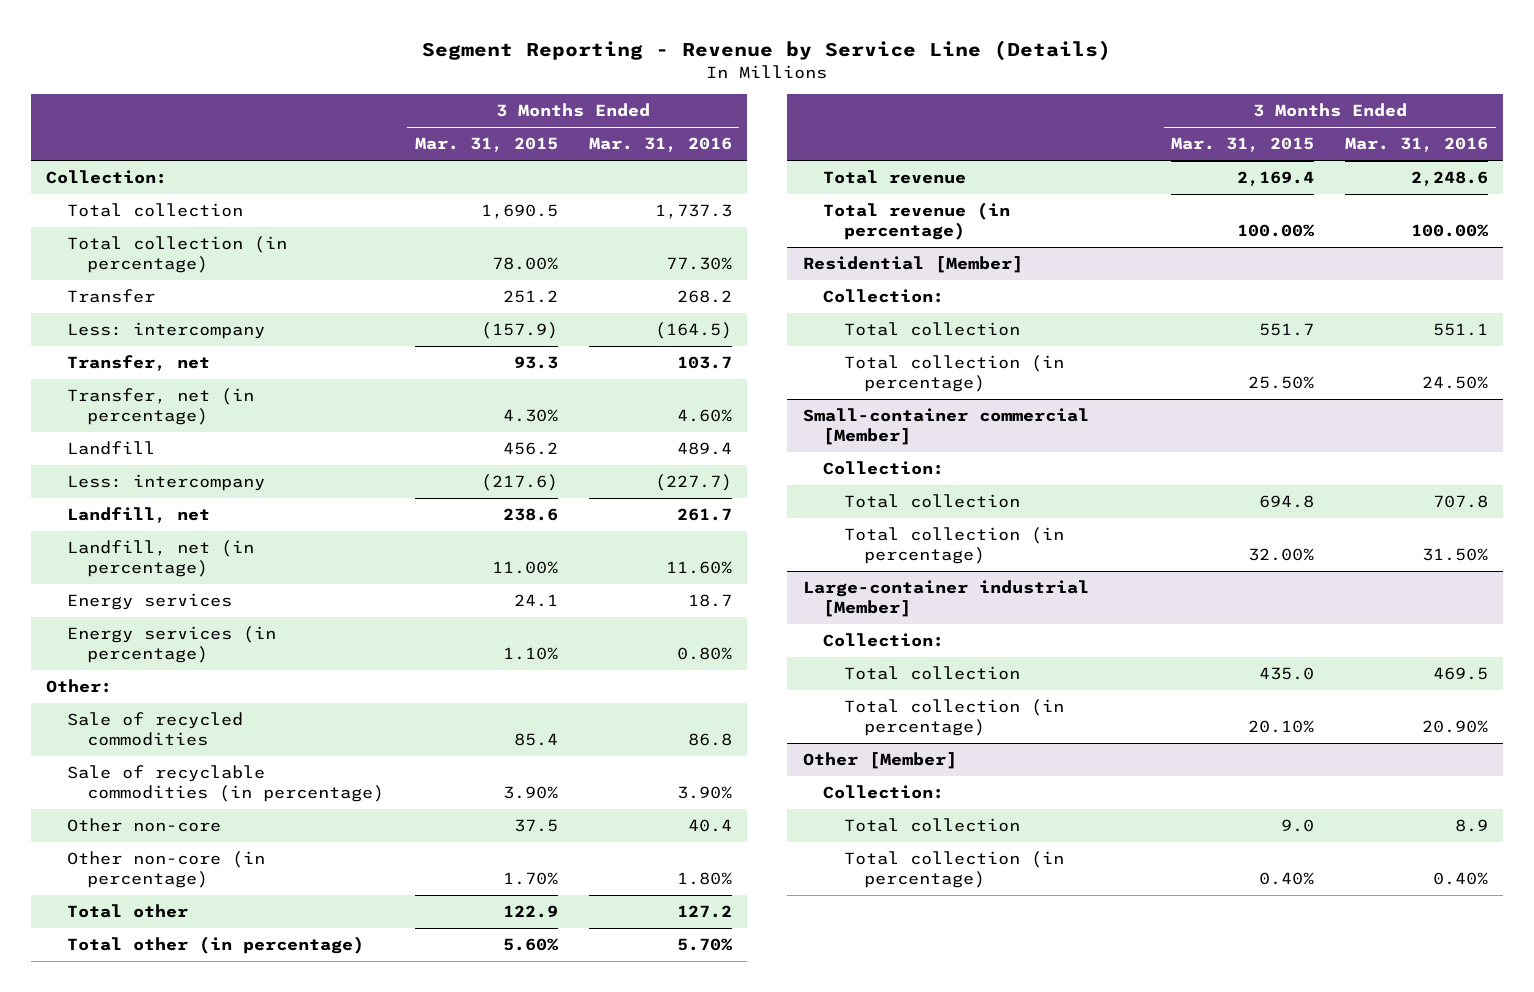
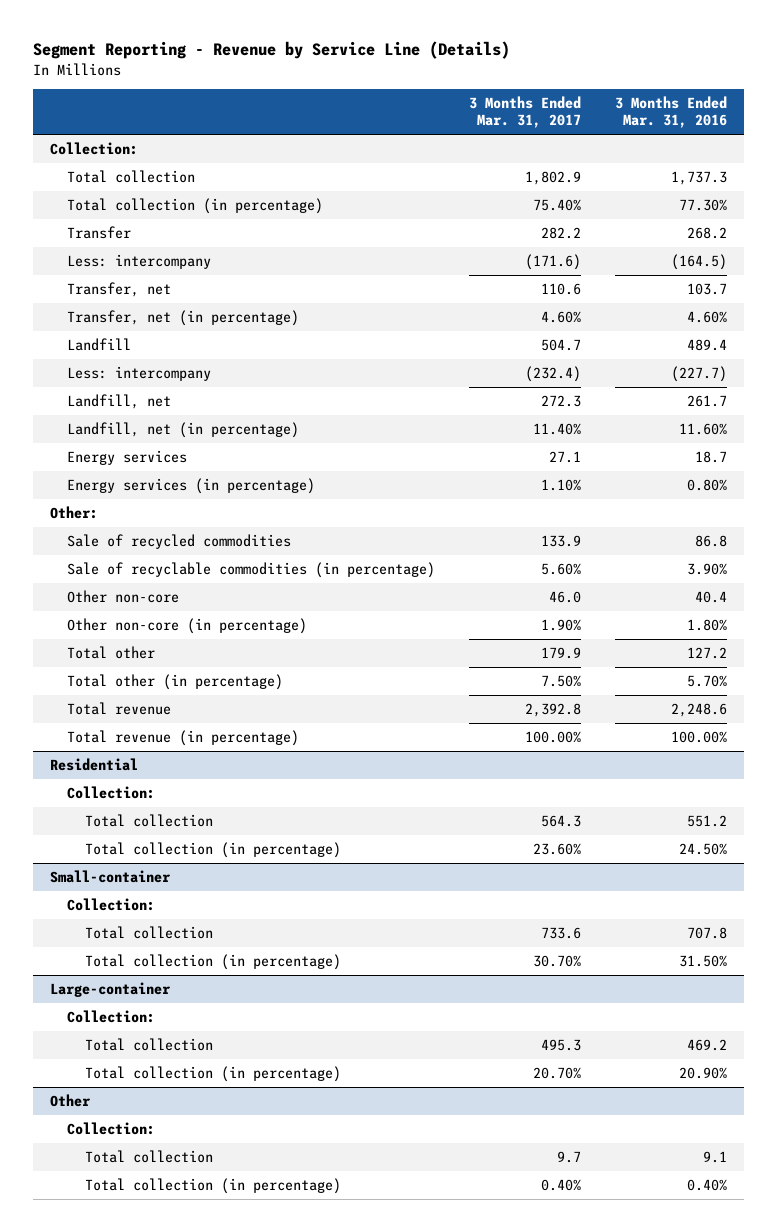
- | 3 Months Ended Mar. 31, 2015 | 3 Months Ended Mar. 31, 2016
+ | 3 Months Ended Mar. 31, 2017 | 3 Months Ended Mar. 31, 2016
- Residential [Member]
+ Residential
- Total collection | 551.7 | 551.1
+ Total collection | 564.3 | 551.2
- Small-container commercial [Member]
+ Small-container
- Large-container industrial [Member]
+ Large-container
- Total collection | 435.0 | 469.5
+ Total collection | 495.3 | 469.2
- Other [Member]
+ Other
- Total collection | 9.0 | 8.9
+ Total collection | 9.7 | 9.1

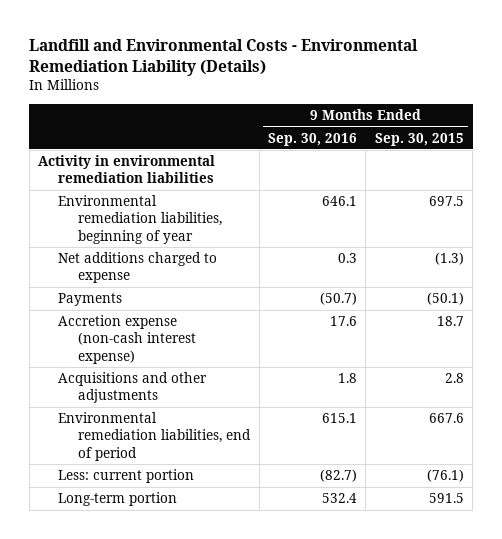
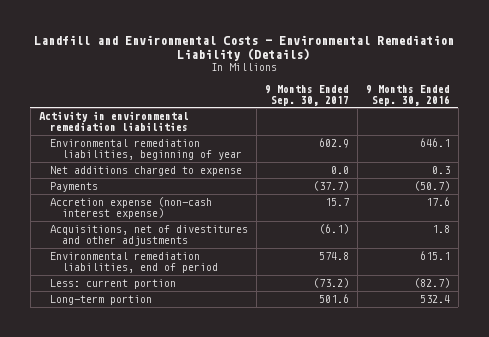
- | 9 Months Ended Sep. 30, 2016 | 9 Months Ended Sep. 30, 2015
+ | 9 Months Ended Sep. 30, 2017 | 9 Months Ended Sep. 30, 2016
- Acquisitions and other adjustments | 1.8 | 2.8
+ Acquisitions, net of divestitures and other adjustments | (6.1) | 1.8

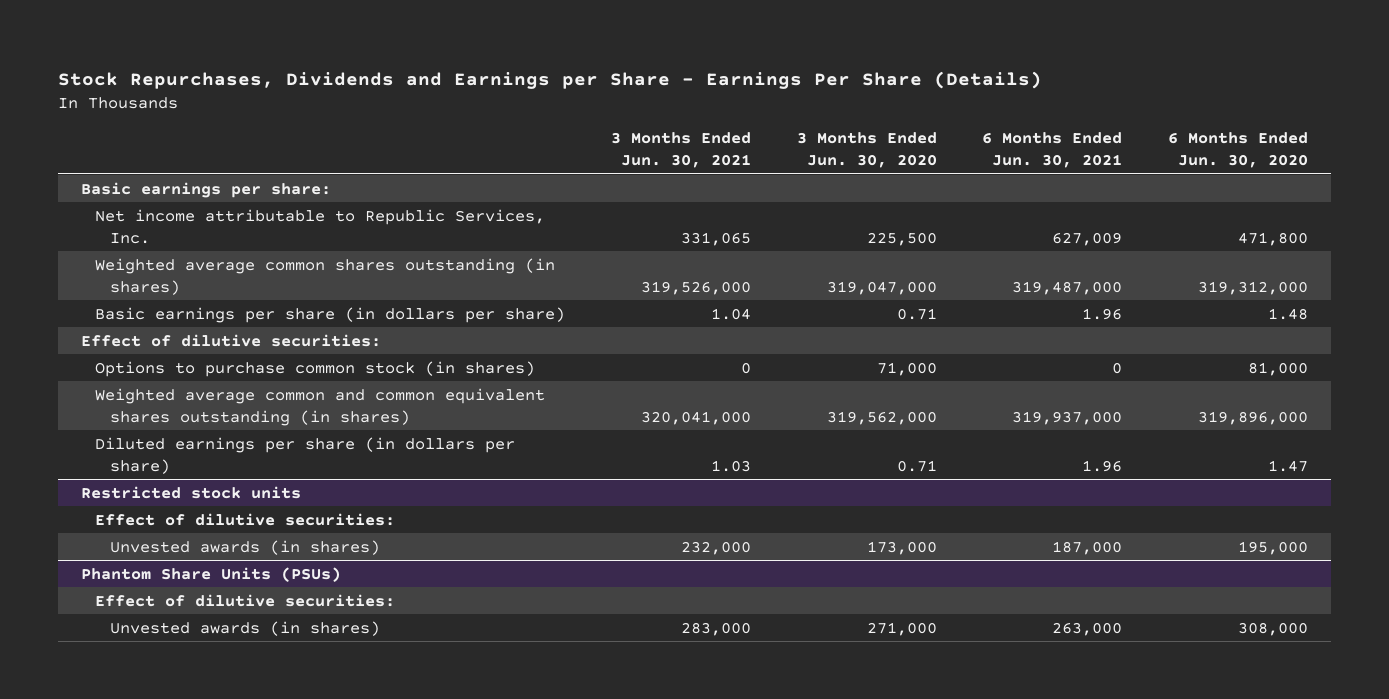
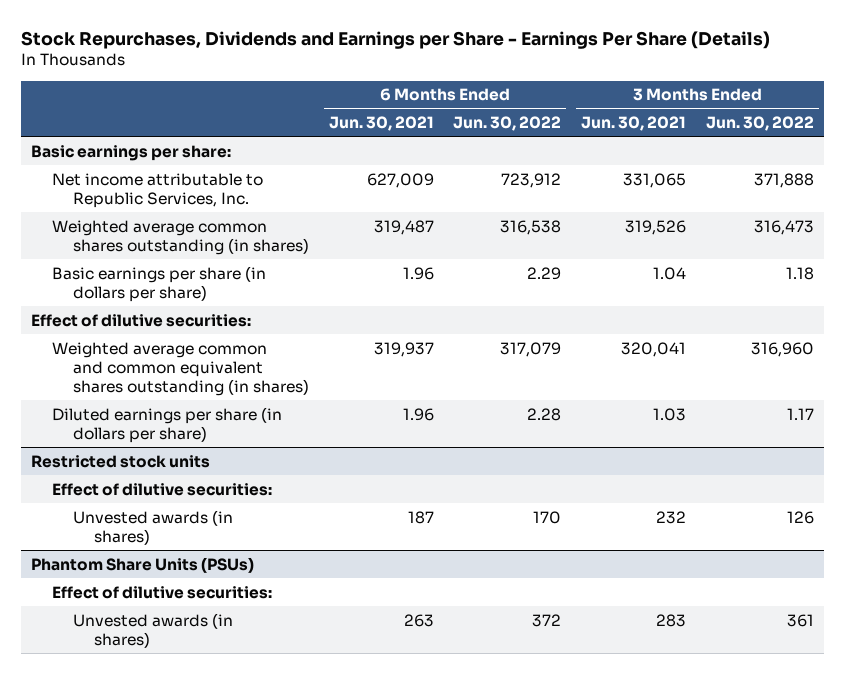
- | 3 Months Ended Jun. 30, 2021 | 3 Months Ended Jun. 30, 2020 | 6 Months Ended Jun. 30, 2021 | 6 Months Ended Jun. 30, 2020
+ | 6 Months Ended Jun. 30, 2021 | 6 Months Ended Jun. 30, 2022 | 3 Months Ended Jun. 30, 2021 | 3 Months Ended Jun. 30, 2022
- Weighted average common shares outstanding (in shares) | 319,526,000 | 319,047,000 | 319,487,000 | 319,312,000
+ Weighted average common shares outstanding (in shares) | 319,487 | 316,538 | 319,526 | 316,473
- Options to purchase common stock (in shares) | 0 | 71,000 | 0 | 81,000
- Weighted average common and common equivalent shares outstanding (in shares) | 320,041,000 | 319,562,000 | 319,937,000 | 319,896,000
+ Weighted average common and common equivalent shares outstanding (in shares) | 319,937 | 317,079 | 320,041 | 316,960
@ Restricted stock units
- Unvested awards (in shares) | 232,000 | 173,000 | 187,000 | 195,000
+ Unvested awards (in shares) | 187 | 170 | 232 | 126
@ Phantom Share Units (PSUs)
- Unvested awards (in shares) | 283,000 | 271,000 | 263,000 | 308,000
+ Unvested awards (in shares) | 263 | 372 | 283 | 361

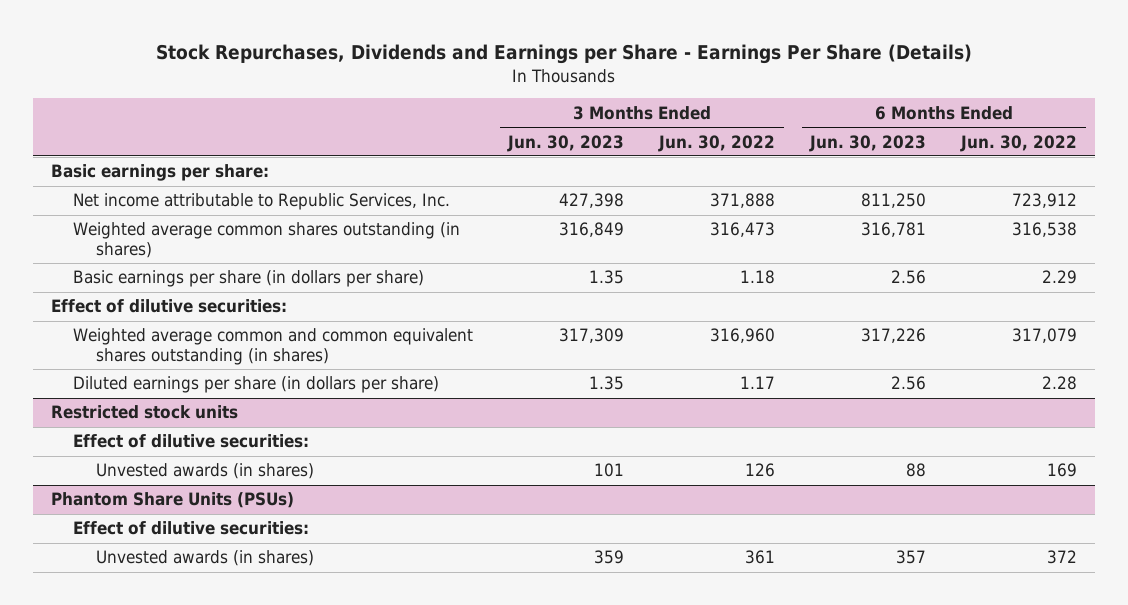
- | 6 Months Ended Jun. 30, 2021 | 6 Months Ended Jun. 30, 2022 | 3 Months Ended Jun. 30, 2021 | 3 Months Ended Jun. 30, 2022
+ | 3 Months Ended Jun. 30, 2023 | 3 Months Ended Jun. 30, 2022 | 6 Months Ended Jun. 30, 2023 | 6 Months Ended Jun. 30, 2022
@ Restricted stock units
- Unvested awards (in shares) | 187 | 170 | 232 | 126
+ Unvested awards (in shares) | 101 | 126 | 88 | 169

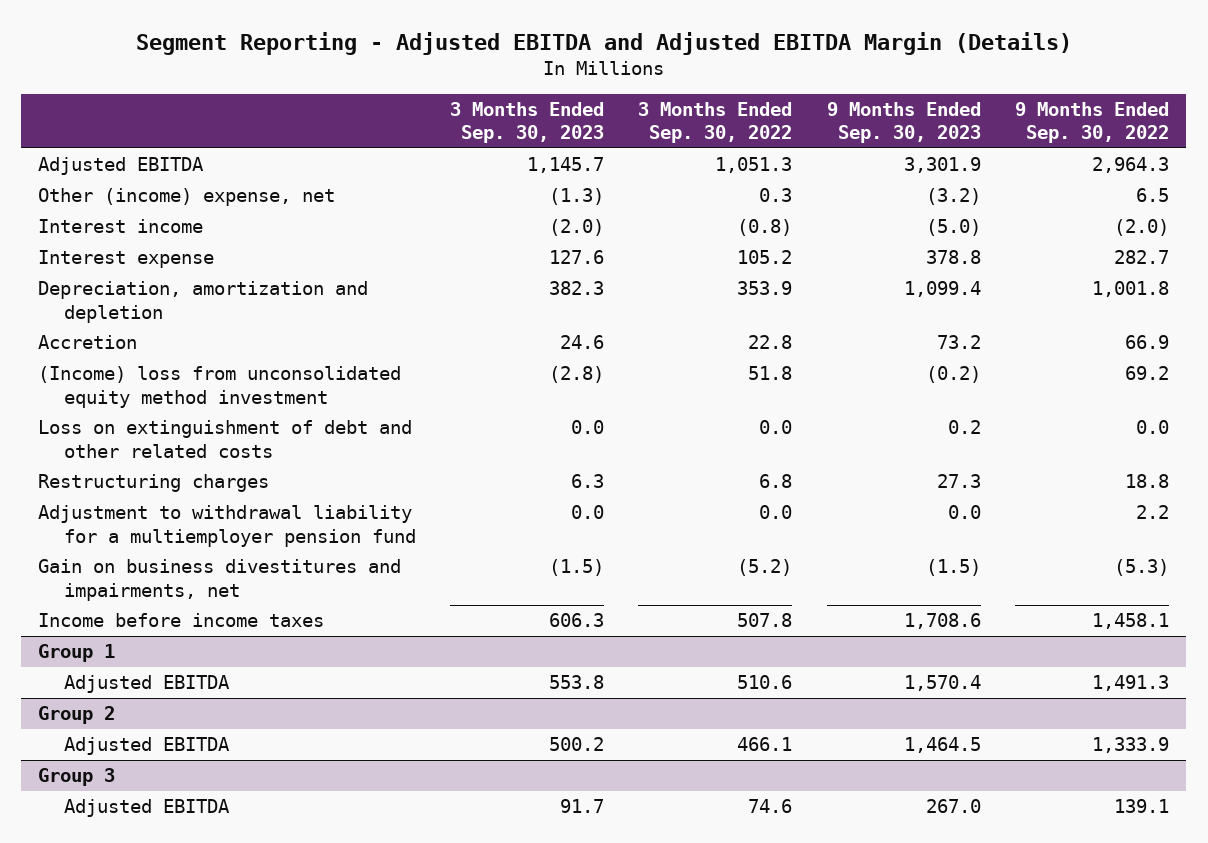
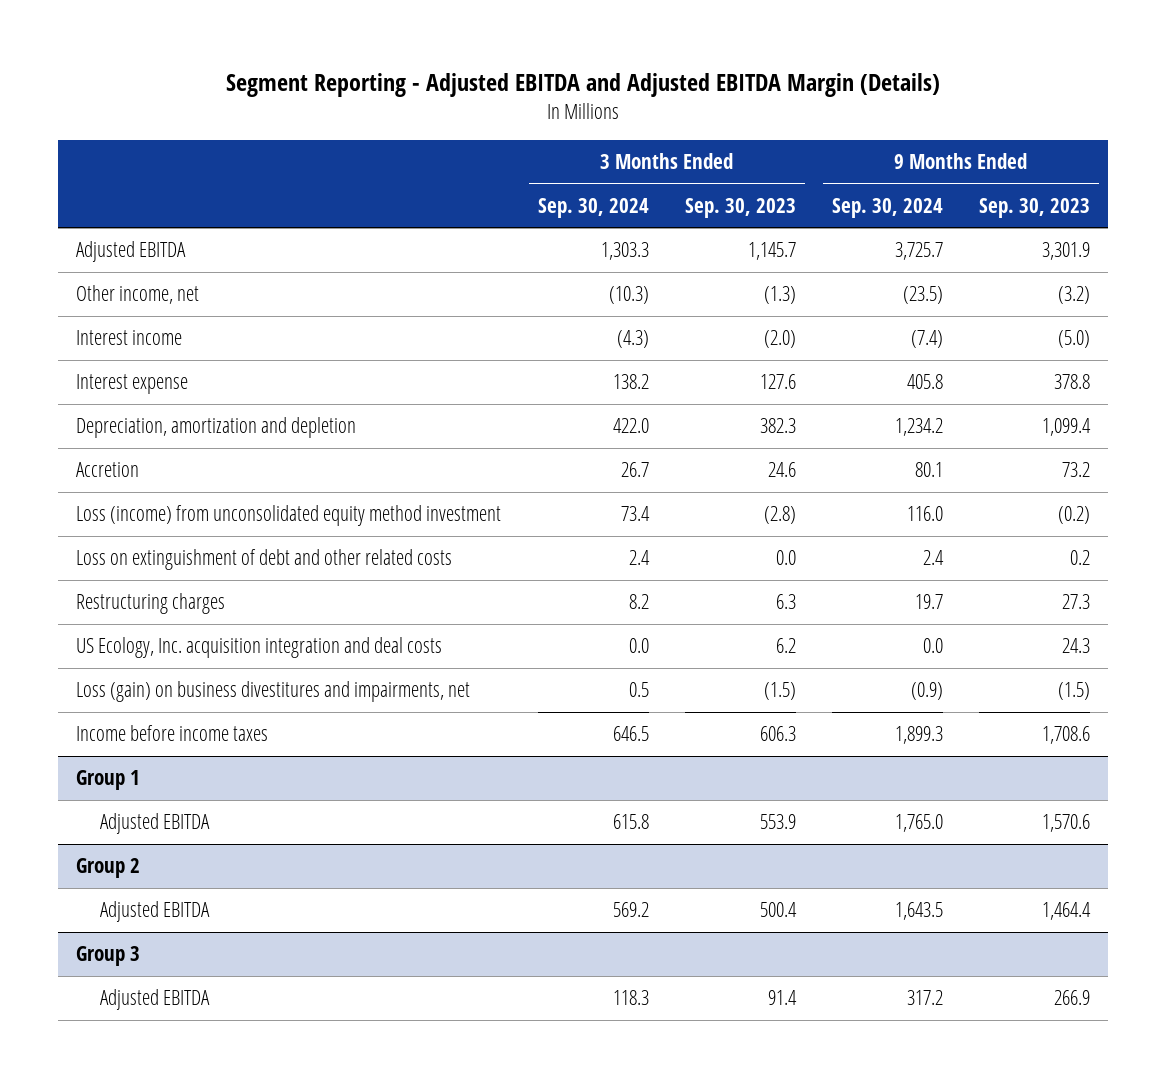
- | 3 Months Ended Sep. 30, 2023 | 3 Months Ended Sep. 30, 2022 | 9 Months Ended Sep. 30, 2023 | 9 Months Ended Sep. 30, 2022
+ | 3 Months Ended Sep. 30, 2024 | 3 Months Ended Sep. 30, 2023 | 9 Months Ended Sep. 30, 2024 | 9 Months Ended Sep. 30, 2023
- Other (income) expense, net | (1.3) | 0.3 | (3.2) | 6.5
+ Other income, net | (10.3) | (1.3) | (23.5) | (3.2)
- (Income) loss from unconsolidated equity method investment | (2.8) | 51.8 | (0.2) | 69.2
+ Loss (income) from unconsolidated equity method investment | 73.4 | (2.8) | 116.0 | (0.2)
- Adjustment to withdrawal liability for a multiemployer pension fund | 0.0 | 0.0 | 0.0 | 2.2
- Gain on business divestitures and impairments, net | (1.5) | (5.2) | (1.5) | (5.3)
+ US Ecology, Inc. acquisition integration and deal costs | 0.0 | 6.2 | 0.0 | 24.3
+ Loss (gain) on business divestitures and impairments, net | 0.5 | (1.5) | (0.9) | (1.5)
@ Group 1
- Adjusted EBITDA | 553.8 | 510.6 | 1,570.4 | 1,491.3
+ Adjusted EBITDA | 615.8 | 553.9 | 1,765.0 | 1,570.6
@ Group 2
- Adjusted EBITDA | 500.2 | 466.1 | 1,464.5 | 1,333.9
+ Adjusted EBITDA | 569.2 | 500.4 | 1,643.5 | 1,464.4
@ Group 3
- Adjusted EBITDA | 91.7 | 74.6 | 267.0 | 139.1
+ Adjusted EBITDA | 118.3 | 91.4 | 317.2 | 266.9

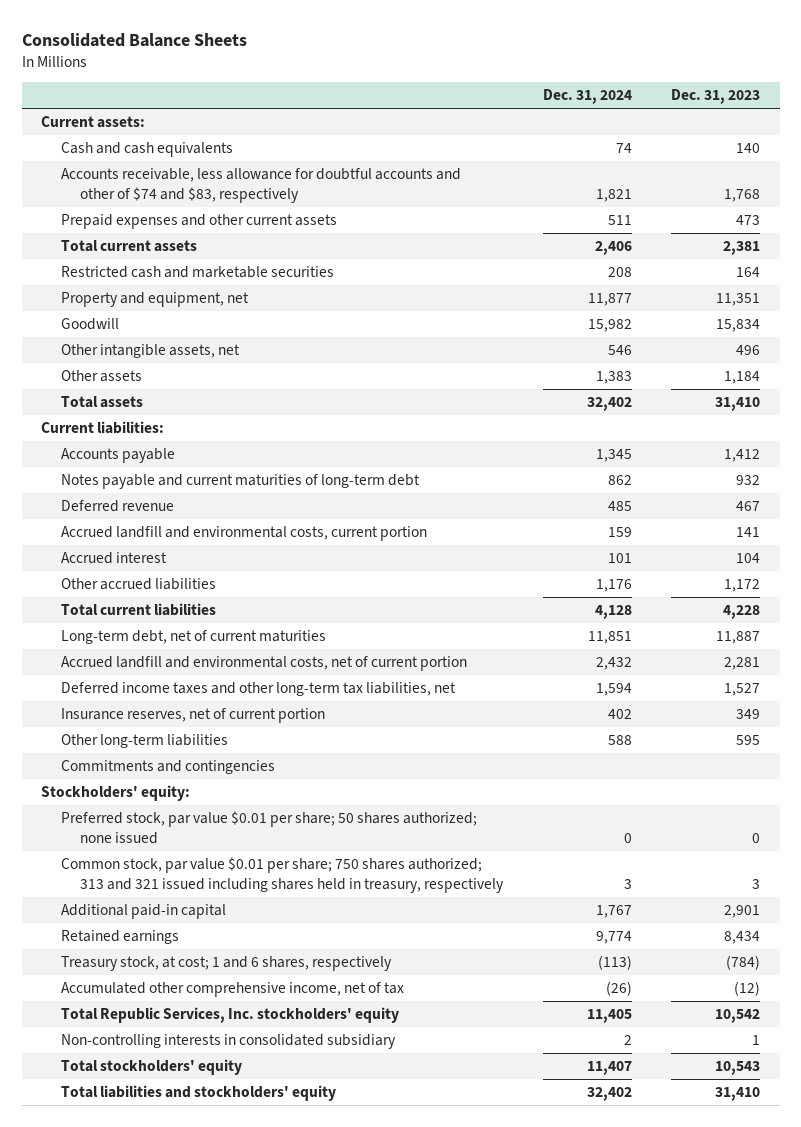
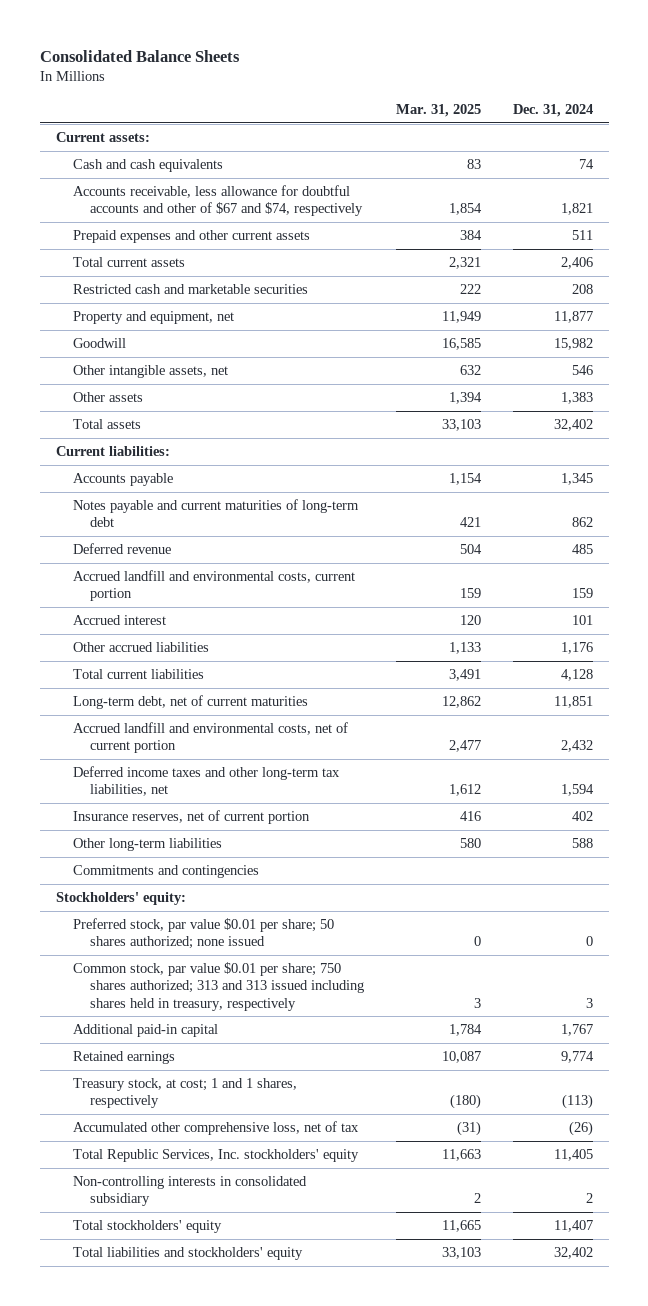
- | Dec. 31, 2024 | Dec. 31, 2023
+ | Mar. 31, 2025 | Dec. 31, 2024
- Accounts receivable, less allowance for doubtful accounts and other of $74 and $83, respectively | 1,821 | 1,768
+ Accounts receivable, less allowance for doubtful accounts and other of $67 and $74, respectively | 1,854 | 1,821
- Common stock, par value $0.01 per share; 750 shares authorized; 313 and 321 issued including shares held in treasury, respectively | 3 | 3
+ Common stock, par value $0.01 per share; 750 shares authorized; 313 and 313 issued including shares held in treasury, respectively | 3 | 3
- Treasury stock, at cost; 1 and 6 shares, respectively | (113) | (784)
- Accumulated other comprehensive income, net of tax | (26) | (12)
+ Treasury stock, at cost; 1 and 1 shares, respectively | (180) | (113)
+ Accumulated other comprehensive loss, net of tax | (31) | (26)

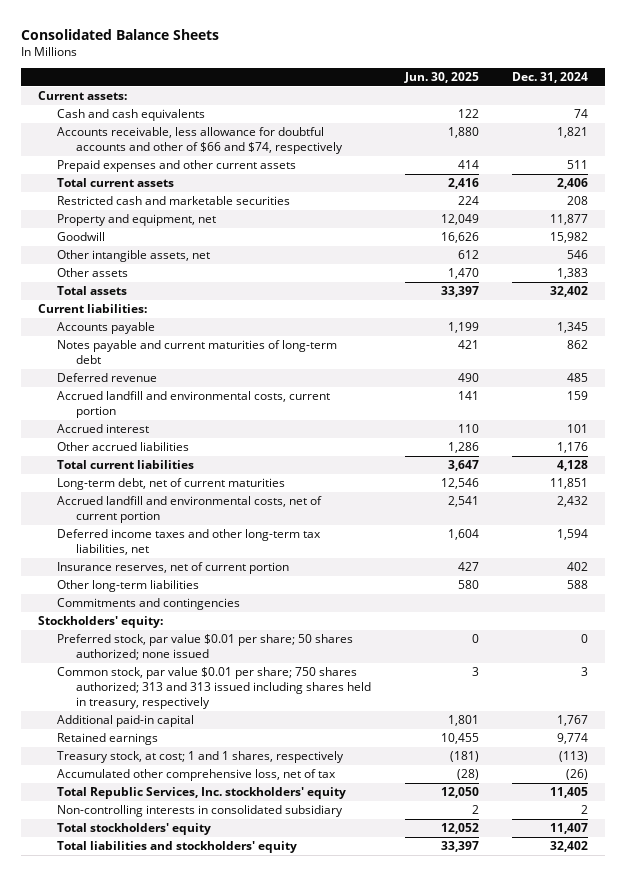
- | Mar. 31, 2025 | Dec. 31, 2024
+ | Jun. 30, 2025 | Dec. 31, 2024
- Accounts receivable, less allowance for doubtful accounts and other of $67 and $74, respectively | 1,854 | 1,821
+ Accounts receivable, less allowance for doubtful accounts and other of $66 and $74, respectively | 1,880 | 1,821

